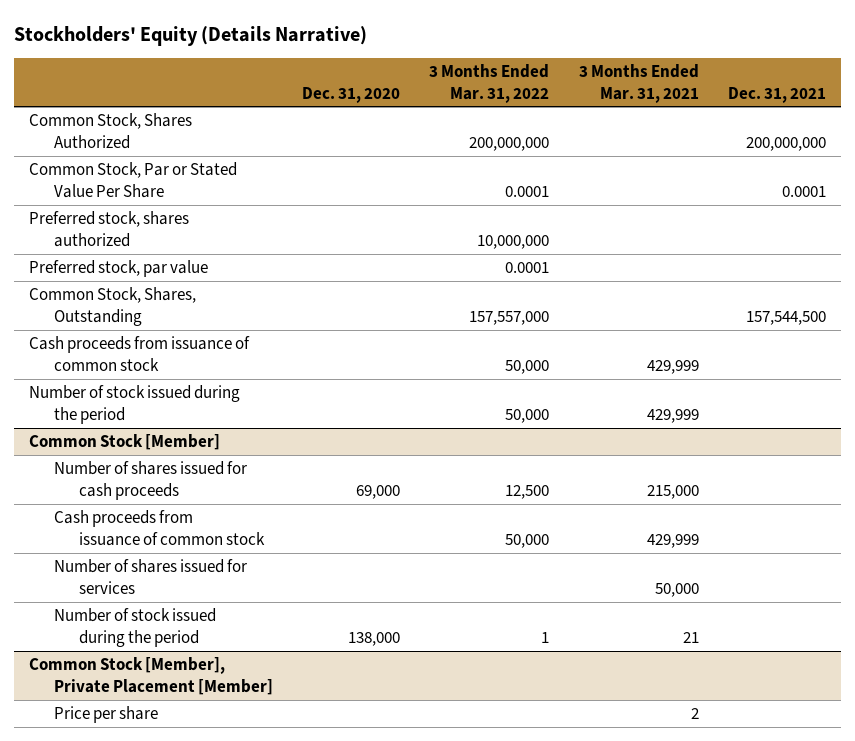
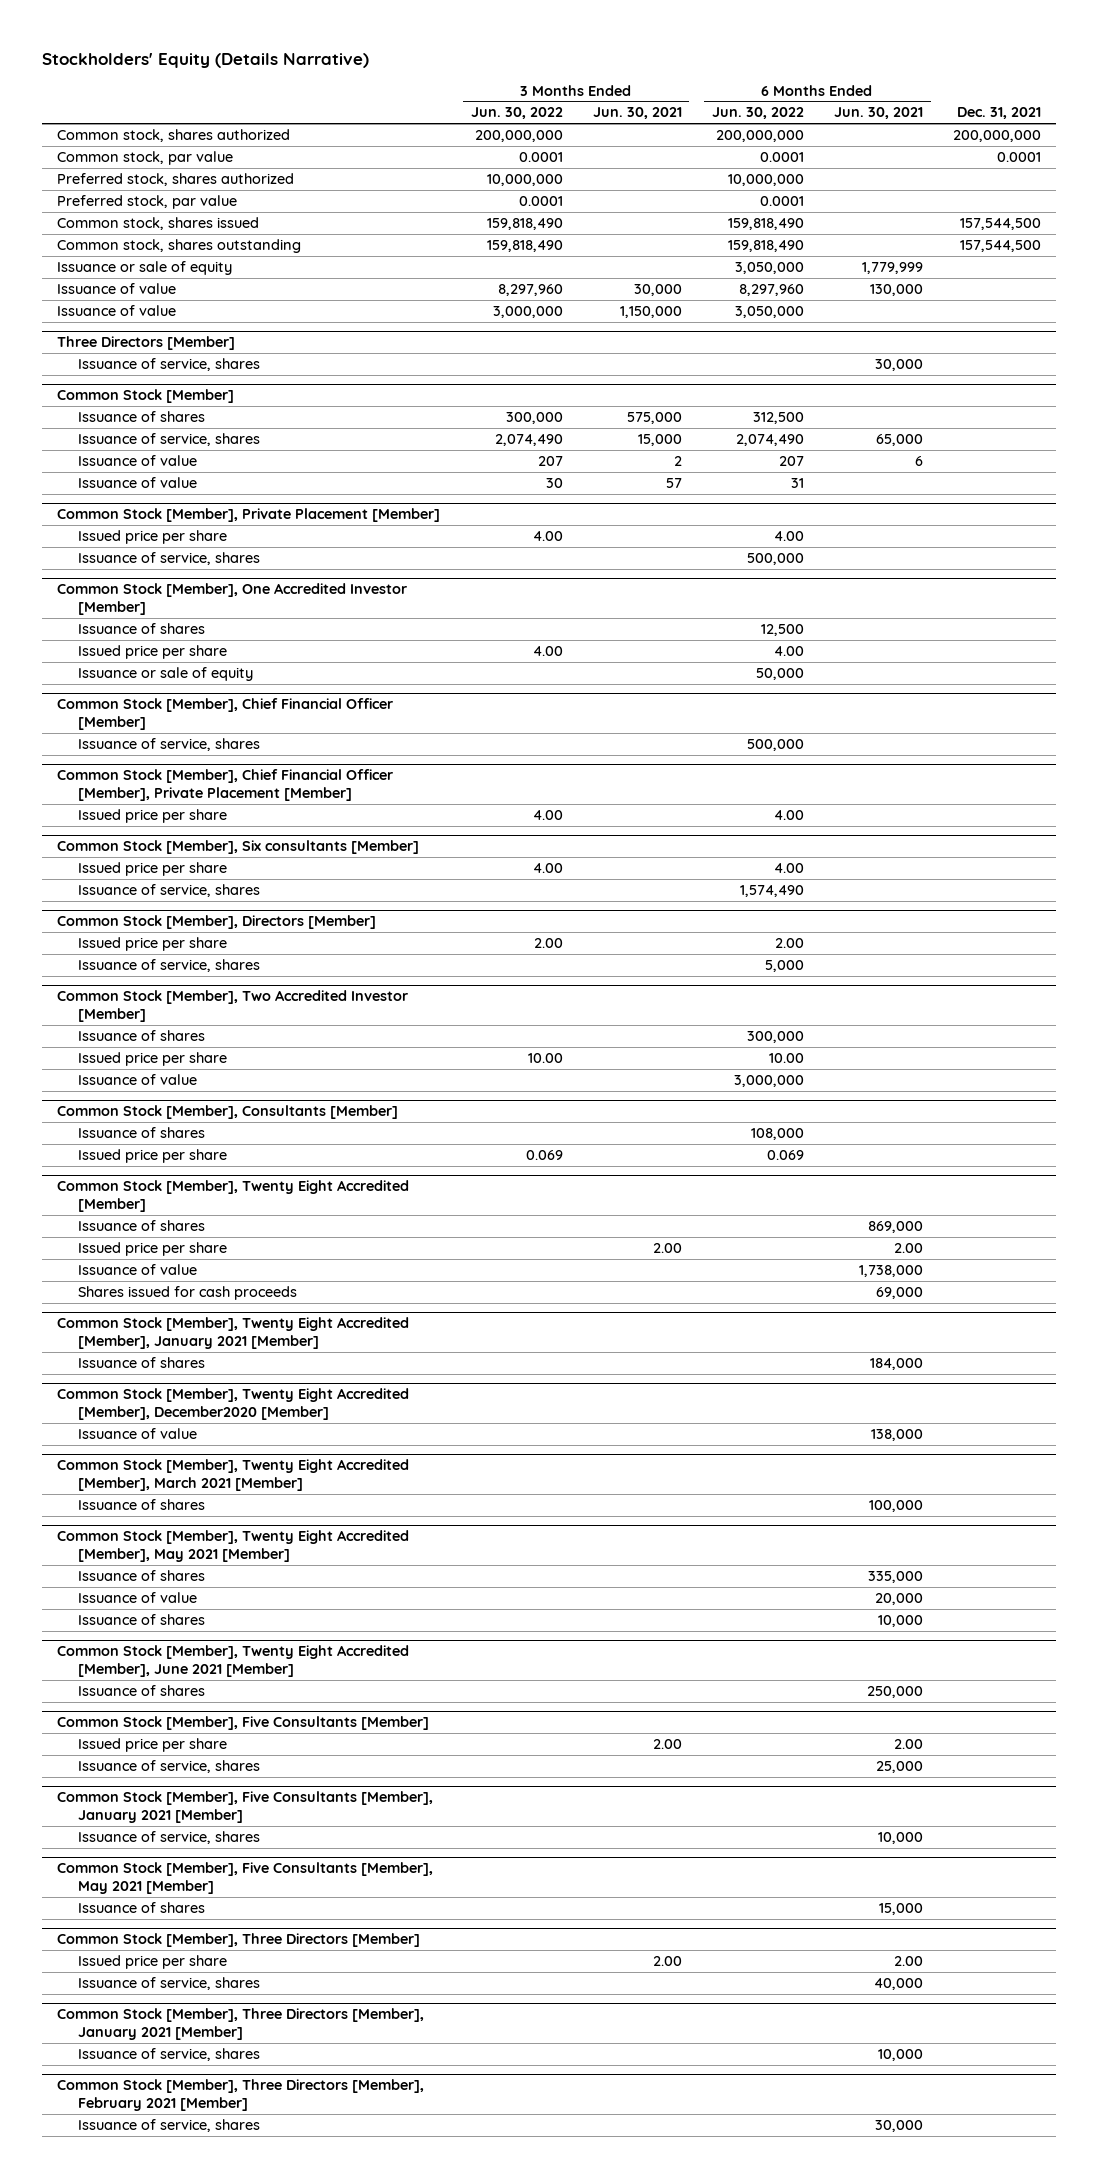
- | Dec. 31, 2020 | 3 Months Ended Mar. 31, 2022 | 3 Months Ended Mar. 31, 2021 | Dec. 31, 2021
+ | 3 Months Ended Jun. 30, 2022 | 3 Months Ended Jun. 30, 2021 | 6 Months Ended Jun. 30, 2022 | 6 Months Ended Jun. 30, 2021 | Dec. 31, 2021
- Common Stock, Shares Authorized | | 200,000,000 | | 200,000,000
- Common Stock, Par or Stated Value Per Share | | 0.0001 | | 0.0001
+ Common stock, shares authorized | 200,000,000 | | 200,000,000 | | 200,000,000
+ Common stock, par value | 0.0001 | | 0.0001 | | 0.0001
- Common Stock, Shares, Outstanding | | 157,557,000 | | 157,544,500
- Cash proceeds from issuance of common stock | | 50,000 | 429,999 |
- Number of stock issued during the period | | 50,000 | 429,999 |
+ Common stock, shares issued | 159,818,490 | | 159,818,490 | | 157,544,500
+ Common stock, shares outstanding | 159,818,490 | | 159,818,490 | | 157,544,500
+ Issuance or sale of equity | | | 3,050,000 | 1,779,999 |
+ Issuance of value | 8,297,960 | 30,000 | 8,297,960 | 130,000 |
+ Issuance of value | 3,000,000 | 1,150,000 | 3,050,000 | |
+ Three Directors [Member]
+ Issuance of service, shares | | | | 30,000 |
@ Common Stock [Member]
- Number of shares issued for cash proceeds | 69,000 | 12,500 | 215,000 |
- Cash proceeds from issuance of common stock | | 50,000 | 429,999 |
- Number of shares issued for services | | | 50,000 |
- Number of stock issued during the period | 138,000 | 1 | 21 |
+ Issuance of shares | 300,000 | 575,000 | 312,500 | |
+ Issuance of service, shares | 2,074,490 | 15,000 | 2,074,490 | 65,000 |
+ Issuance of value | 207 | 2 | 207 | 6 |
+ Issuance of value | 30 | 57 | 31 | |
@ Common Stock [Member], Private Placement [Member]
- Price per share | | | 2 |
+ Issued price per share | 4.00 | | 4.00 | |
+ Issuance of service, shares | | | 500,000 | |
+ Common Stock [Member], One Accredited Investor [Member]
+ Issuance of shares | | | 12,500 | |
+ Issued price per share | 4.00 | | 4.00 | |
+ Issuance or sale of equity | | | 50,000 | |
+ Common Stock [Member], Chief Financial Officer [Member]
+ Issuance of service, shares | | | 500,000 | |
+ Common Stock [Member], Chief Financial Officer [Member], Private Placement [Member]
+ Issued price per share | 4.00 | | 4.00 | |
+ Common Stock [Member], Six consultants [Member]
+ Issued price per share | 4.00 | | 4.00 | |
+ Issuance of service, shares | | | 1,574,490 | |
+ Common Stock [Member], Directors [Member]
+ Issued price per share | 2.00 | | 2.00 | |
+ Issuance of service, shares | | | 5,000 | |
+ Common Stock [Member], Two Accredited Investor [Member]
+ Issuance of shares | | | 300,000 | |
+ Issued price per share | 10.00 | | 10.00 | |
+ Issuance of value | | | 3,000,000 | |
+ Common Stock [Member], Consultants [Member]
+ Issuance of shares | | | 108,000 | |
+ Issued price per share | 0.069 | | 0.069 | |
+ Common Stock [Member], Twenty Eight Accredited [Member]
+ Issuance of shares | | | | 869,000 |
+ Issued price per share | | 2.00 | | 2.00 |
+ Issuance of value | | | | 1,738,000 |
+ Shares issued for cash proceeds | | | | 69,000 |
+ Common Stock [Member], Twenty Eight Accredited [Member], January 2021 [Member]
+ Issuance of shares | | | | 184,000 |
+ Common Stock [Member], Twenty Eight Accredited [Member], December2020 [Member]
+ Issuance of value | | | | 138,000 |
+ Common Stock [Member], Twenty Eight Accredited [Member], March 2021 [Member]
+ Issuance of shares | | | | 100,000 |
+ Common Stock [Member], Twenty Eight Accredited [Member], May 2021 [Member]
+ Issuance of shares | | | | 335,000 |
+ Issuance of value | | | | 20,000 |
+ Issuance of shares | | | | 10,000 |
+ Common Stock [Member], Twenty Eight Accredited [Member], June 2021 [Member]
+ Issuance of shares | | | | 250,000 |
+ Common Stock [Member], Five Consultants [Member]
+ Issued price per share | | 2.00 | | 2.00 |
+ Issuance of service, shares | | | | 25,000 |
+ Common Stock [Member], Five Consultants [Member], January 2021 [Member]
+ Issuance of service, shares | | | | 10,000 |
+ Common Stock [Member], Five Consultants [Member], May 2021 [Member]
+ Issuance of shares | | | | 15,000 |
+ Common Stock [Member], Three Directors [Member]
+ Issued price per share | | 2.00 | | 2.00 |
+ Issuance of service, shares | | | | 40,000 |
+ Common Stock [Member], Three Directors [Member], January 2021 [Member]
+ Issuance of service, shares | | | | 10,000 |
+ Common Stock [Member], Three Directors [Member], February 2021 [Member]
+ Issuance of service, shares | | | | 30,000 |

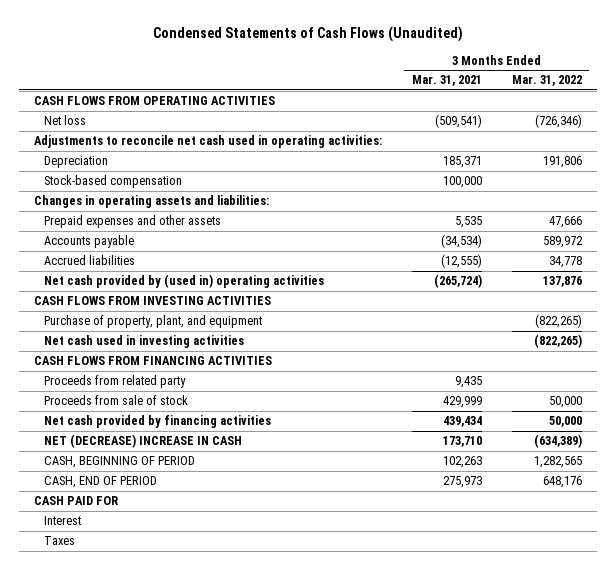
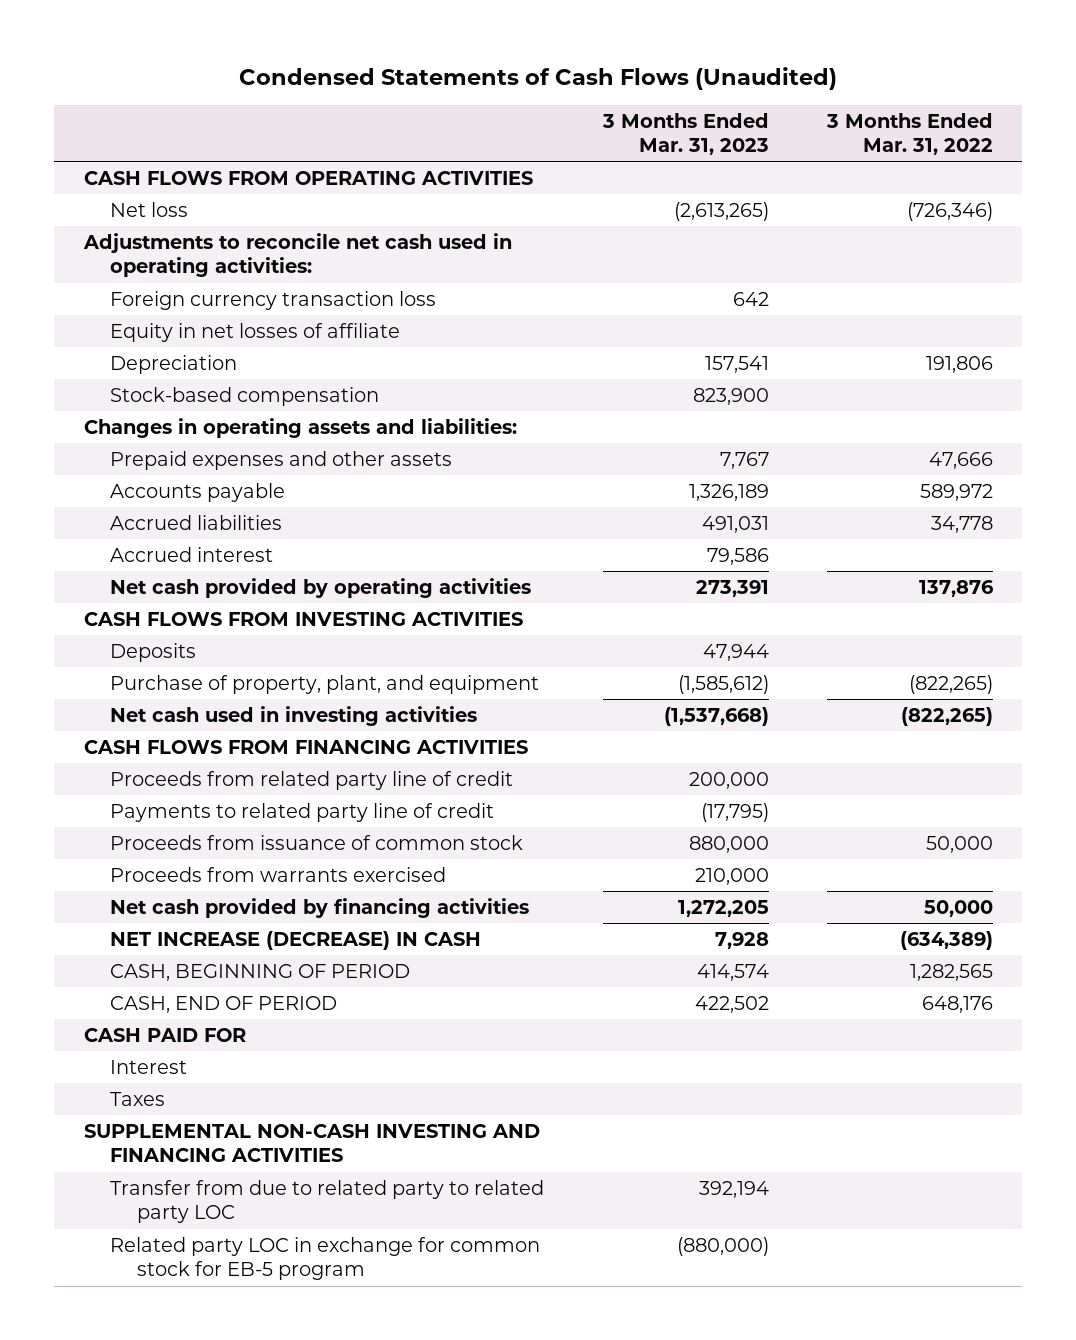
- | 3 Months Ended Mar. 31, 2021 | 3 Months Ended Mar. 31, 2022
+ | 3 Months Ended Mar. 31, 2023 | 3 Months Ended Mar. 31, 2022
+ Foreign currency transaction loss | 642 |
+ Equity in net losses of affiliate
- Net cash provided by (used in) operating activities | (265,724) | 137,876
+ Accrued interest | 79,586 |
+ Net cash provided by operating activities | 273,391 | 137,876
+ Deposits | 47,944 |
- Proceeds from related party | 9,435 |
- Proceeds from sale of stock | 429,999 | 50,000
+ Proceeds from related party line of credit | 200,000 |
+ Payments to related party line of credit | (17,795) |
+ Proceeds from issuance of common stock | 880,000 | 50,000
+ Proceeds from warrants exercised | 210,000 |
- NET (DECREASE) INCREASE IN CASH | 173,710 | (634,389)
+ NET INCREASE (DECREASE) IN CASH | 7,928 | (634,389)
+ SUPPLEMENTAL NON-CASH INVESTING AND FINANCING ACTIVITIES
+ Transfer from due to related party to related party LOC | 392,194 |
+ Related party LOC in exchange for common stock for EB-5 program | (880,000) |

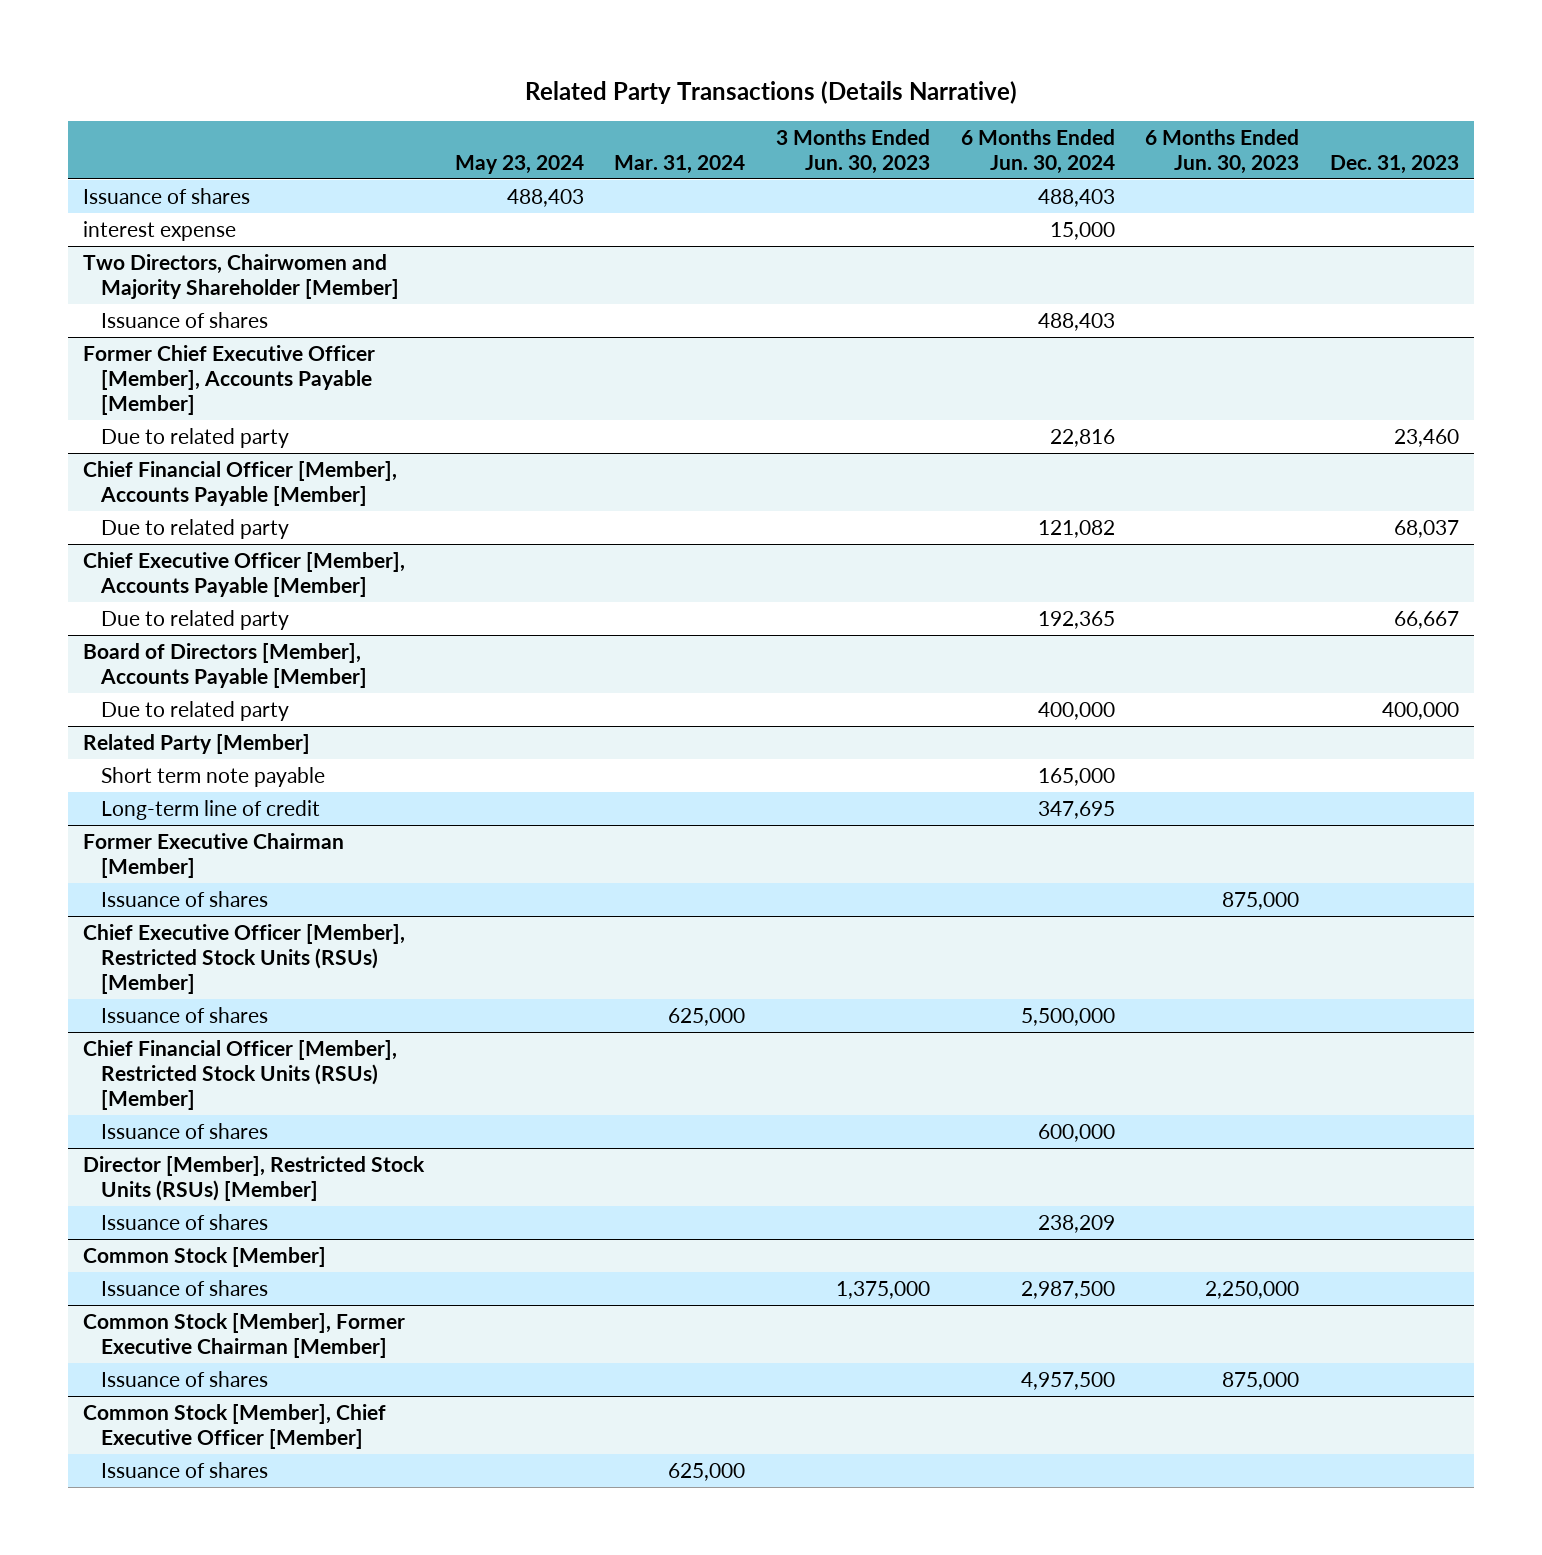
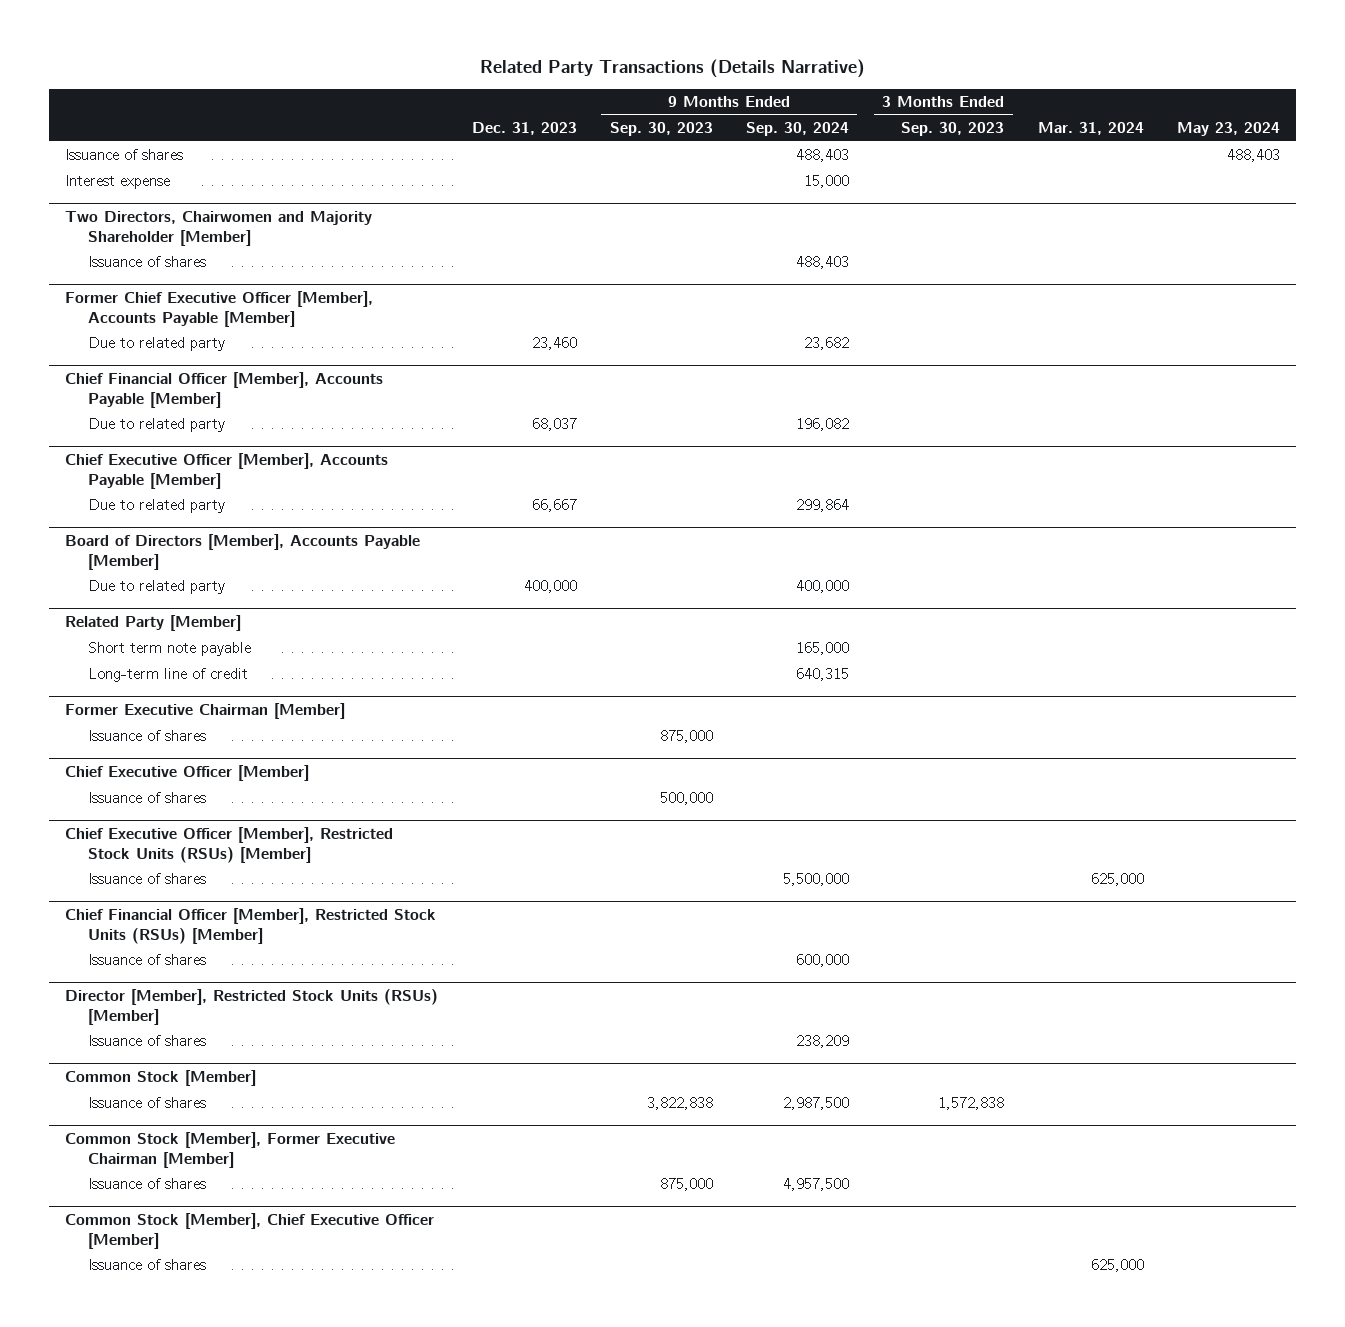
- | May 23, 2024 | Mar. 31, 2024 | 3 Months Ended Jun. 30, 2023 | 6 Months Ended Jun. 30, 2024 | 6 Months Ended Jun. 30, 2023 | Dec. 31, 2023
+ | Dec. 31, 2023 | 9 Months Ended Sep. 30, 2023 | 9 Months Ended Sep. 30, 2024 | 3 Months Ended Sep. 30, 2023 | Mar. 31, 2024 | May 23, 2024
- interest expense | | | | 15,000 | |
+ Interest expense | | | 15,000 | | |
+ Chief Executive Officer [Member]
+ Issuance of shares | | 500,000 | | | |

